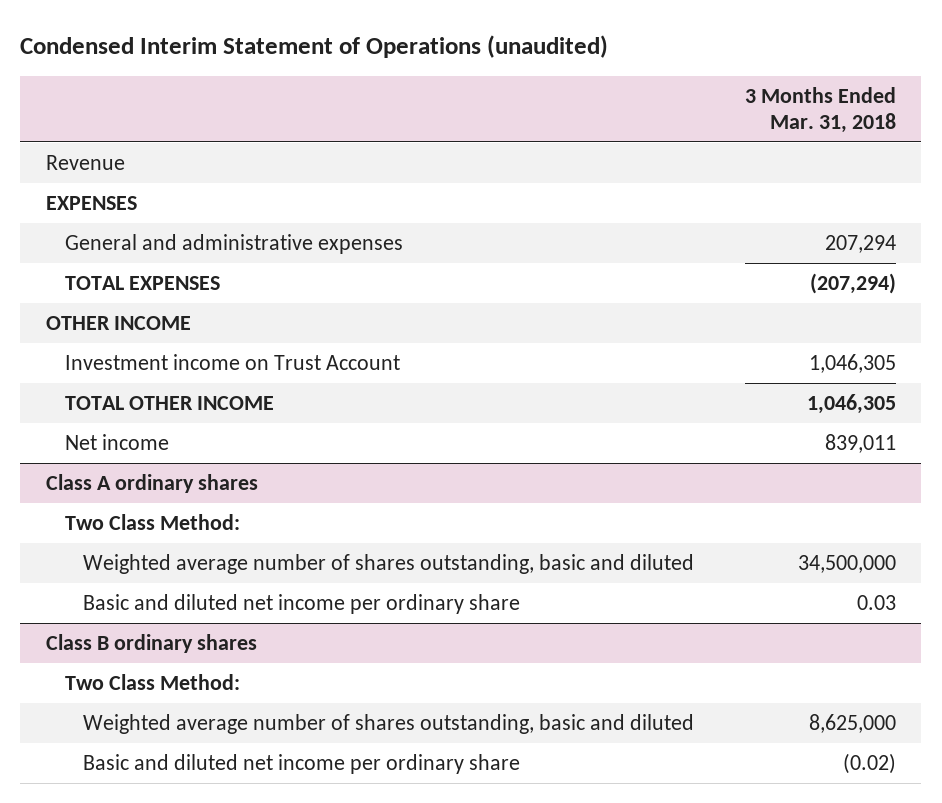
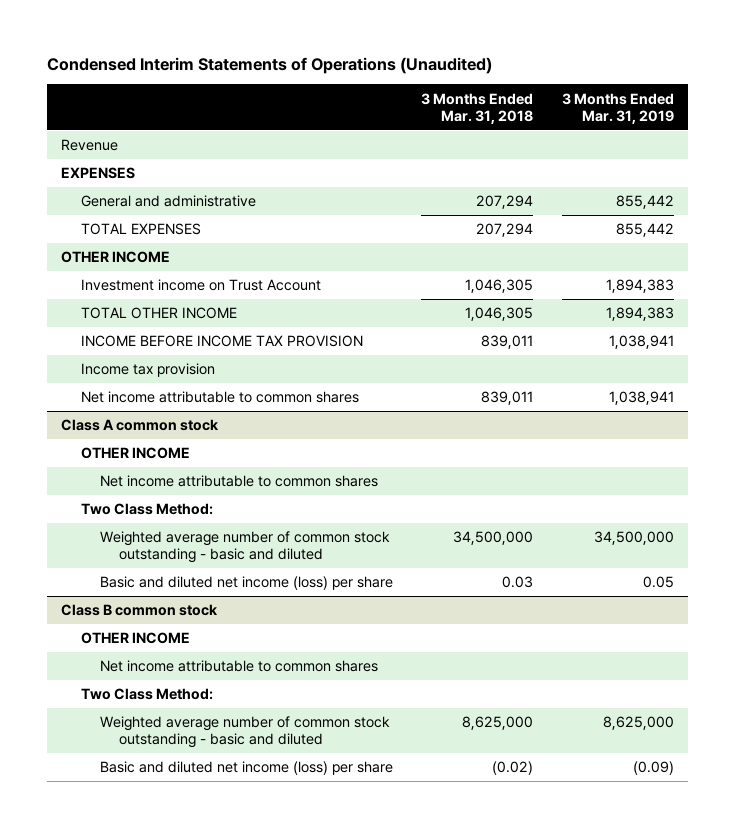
- Condensed Interim Statement of Operations (unaudited)
+ Condensed Interim Statements of Operations (Unaudited)
- | 3 Months Ended Mar. 31, 2018
+ | 3 Months Ended Mar. 31, 2018 | 3 Months Ended Mar. 31, 2019
- General and administrative expenses | 207,294
- TOTAL EXPENSES | (207,294)
+ General and administrative | 207,294 | 855,442
+ TOTAL EXPENSES | 207,294 | 855,442
- Net income | 839,011
- Class A ordinary shares
+ INCOME BEFORE INCOME TAX PROVISION | 839,011 | 1,038,941
+ Income tax provision
+ Net income attributable to common shares | 839,011 | 1,038,941
+ Class A common stock
+ OTHER INCOME
+ Net income attributable to common shares
- Weighted average number of shares outstanding, basic and diluted | 34,500,000
- Basic and diluted net income per ordinary share | 0.03
- Class B ordinary shares
+ Weighted average number of common stock outstanding - basic and diluted | 34,500,000 | 34,500,000
+ Basic and diluted net income (loss) per share | 0.03 | 0.05
+ Class B common stock
+ OTHER INCOME
+ Net income attributable to common shares
- Weighted average number of shares outstanding, basic and diluted | 8,625,000
- Basic and diluted net income per ordinary share | (0.02)
+ Weighted average number of common stock outstanding - basic and diluted | 8,625,000 | 8,625,000
+ Basic and diluted net income (loss) per share | (0.02) | (0.09)

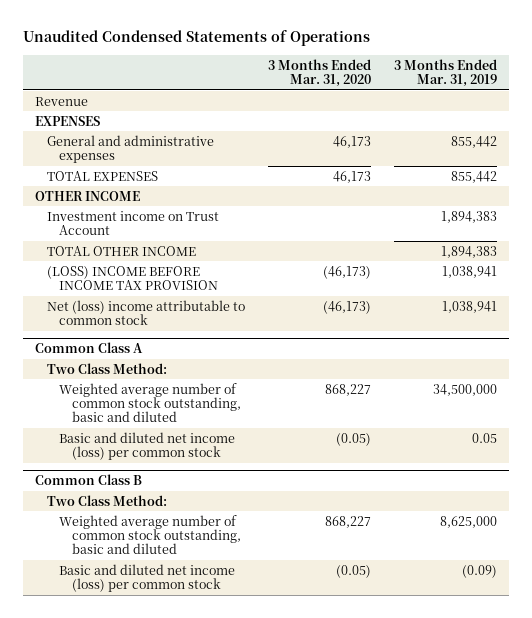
- Condensed Interim Statements of Operations (Unaudited)
+ Unaudited Condensed Statements of Operations
- | 3 Months Ended Mar. 31, 2018 | 3 Months Ended Mar. 31, 2019
+ | 3 Months Ended Mar. 31, 2020 | 3 Months Ended Mar. 31, 2019
- General and administrative | 207,294 | 855,442
+ General and administrative expenses | 46,173 | 855,442
- INCOME BEFORE INCOME TAX PROVISION | 839,011 | 1,038,941
- Income tax provision
- Net income attributable to common shares | 839,011 | 1,038,941
- Class A common stock
- OTHER INCOME
- Net income attributable to common shares
+ (LOSS) INCOME BEFORE INCOME TAX PROVISION | (46,173) | 1,038,941
+ Net (loss) income attributable to common stock | (46,173) | 1,038,941
+ Common Class A
- Weighted average number of common stock outstanding - basic and diluted | 34,500,000 | 34,500,000
- Basic and diluted net income (loss) per share | 0.03 | 0.05
- Class B common stock
- OTHER INCOME
- Net income attributable to common shares
+ Weighted average number of common stock outstanding, basic and diluted | 868,227 | 34,500,000
+ Basic and diluted net income (loss) per common stock | (0.05) | 0.05
+ Common Class B
- Weighted average number of common stock outstanding - basic and diluted | 8,625,000 | 8,625,000
- Basic and diluted net income (loss) per share | (0.02) | (0.09)
+ Weighted average number of common stock outstanding, basic and diluted | 868,227 | 8,625,000
+ Basic and diluted net income (loss) per common stock | (0.05) | (0.09)

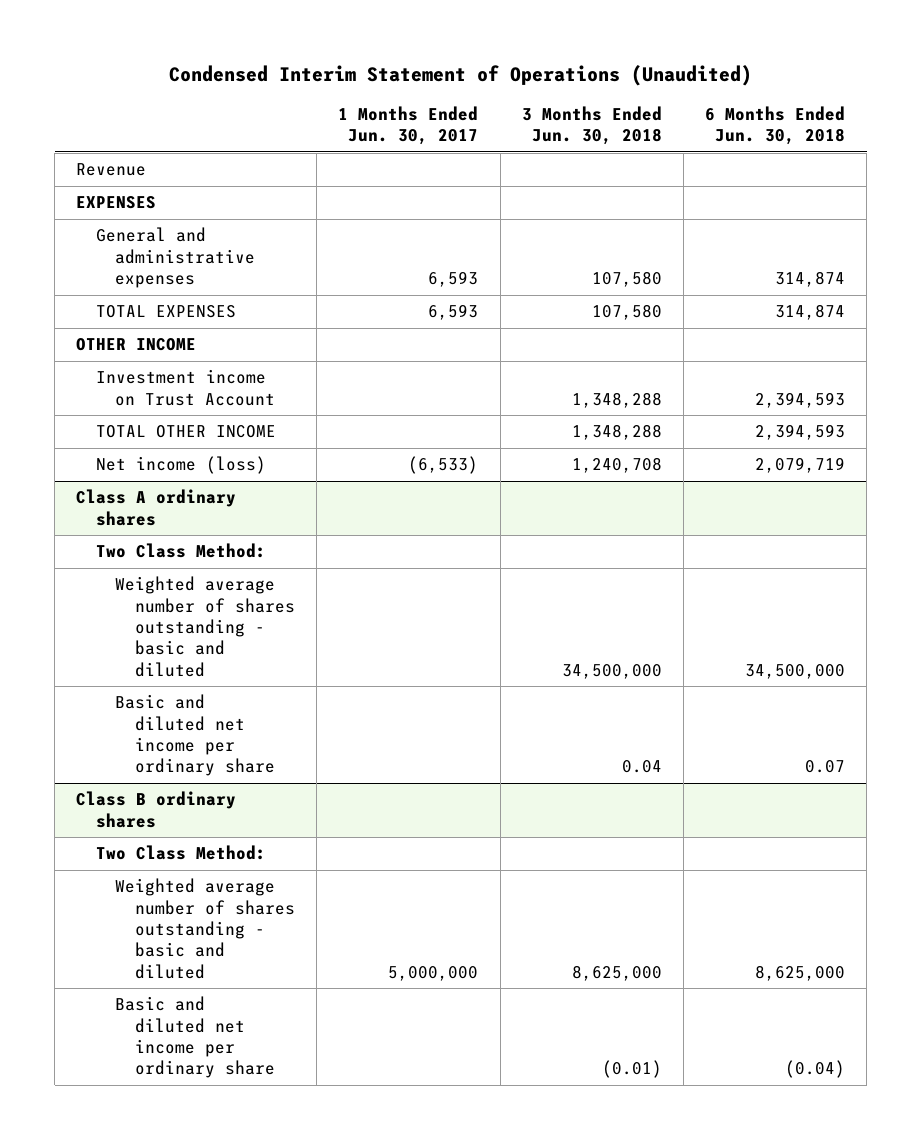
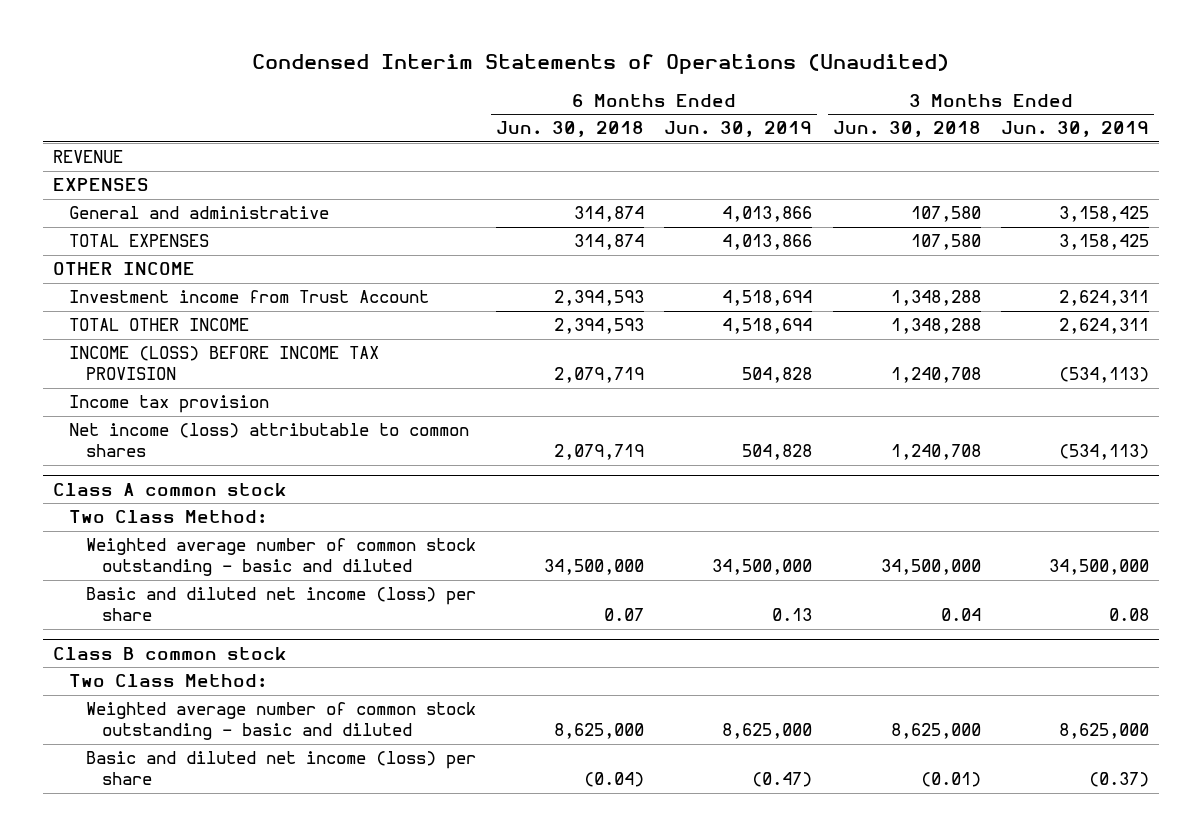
- Condensed Interim Statement of Operations (Unaudited)
+ Condensed Interim Statements of Operations (Unaudited)
- | 1 Months Ended Jun. 30, 2017 | 3 Months Ended Jun. 30, 2018 | 6 Months Ended Jun. 30, 2018
+ | 6 Months Ended Jun. 30, 2018 | 6 Months Ended Jun. 30, 2019 | 3 Months Ended Jun. 30, 2018 | 3 Months Ended Jun. 30, 2019
- Revenue
+ REVENUE
- General and administrative expenses | 6,593 | 107,580 | 314,874
+ General and administrative | 314,874 | 4,013,866 | 107,580 | 3,158,425
- Investment income on Trust Account | | 1,348,288 | 2,394,593
+ Investment income from Trust Account | 2,394,593 | 4,518,694 | 1,348,288 | 2,624,311
- Net income (loss) | (6,533) | 1,240,708 | 2,079,719
- Class A ordinary shares
+ INCOME (LOSS) BEFORE INCOME TAX PROVISION | 2,079,719 | 504,828 | 1,240,708 | (534,113)
+ Income tax provision
+ Net income (loss) attributable to common shares | 2,079,719 | 504,828 | 1,240,708 | (534,113)
+ Class A common stock
- Weighted average number of shares outstanding - basic and diluted | | 34,500,000 | 34,500,000
- Basic and diluted net income per ordinary share | | 0.04 | 0.07
- Class B ordinary shares
+ Weighted average number of common stock outstanding - basic and diluted | 34,500,000 | 34,500,000 | 34,500,000 | 34,500,000
+ Basic and diluted net income (loss) per share | 0.07 | 0.13 | 0.04 | 0.08
+ Class B common stock
- Weighted average number of shares outstanding - basic and diluted | 5,000,000 | 8,625,000 | 8,625,000
- Basic and diluted net income per ordinary share | | (0.01) | (0.04)
+ Weighted average number of common stock outstanding - basic and diluted | 8,625,000 | 8,625,000 | 8,625,000 | 8,625,000
+ Basic and diluted net income (loss) per share | (0.04) | (0.47) | (0.01) | (0.37)

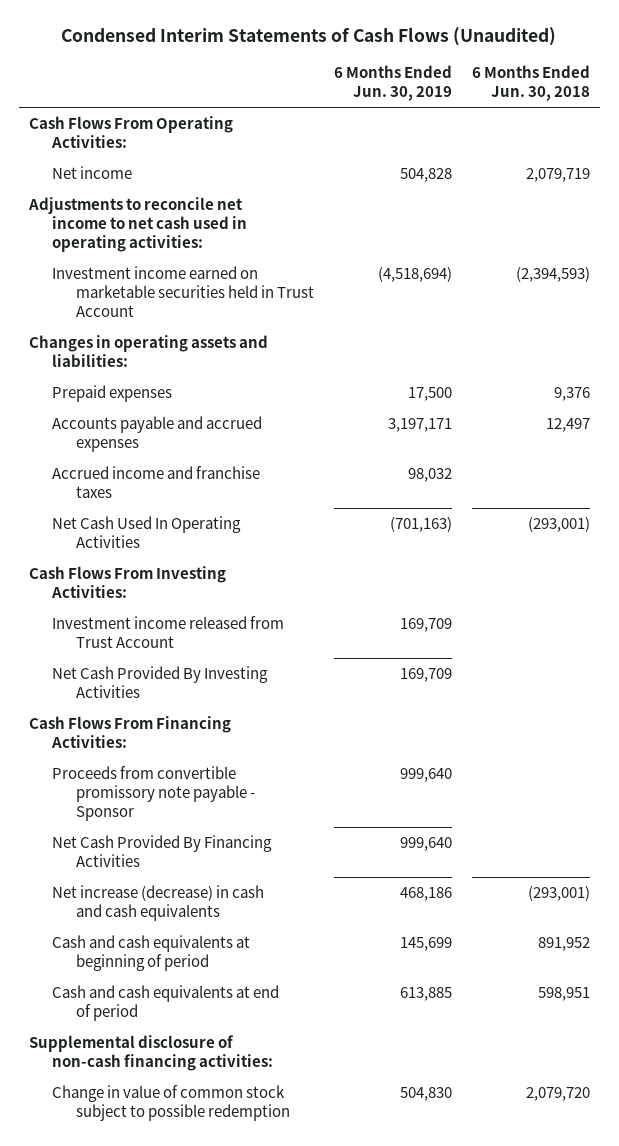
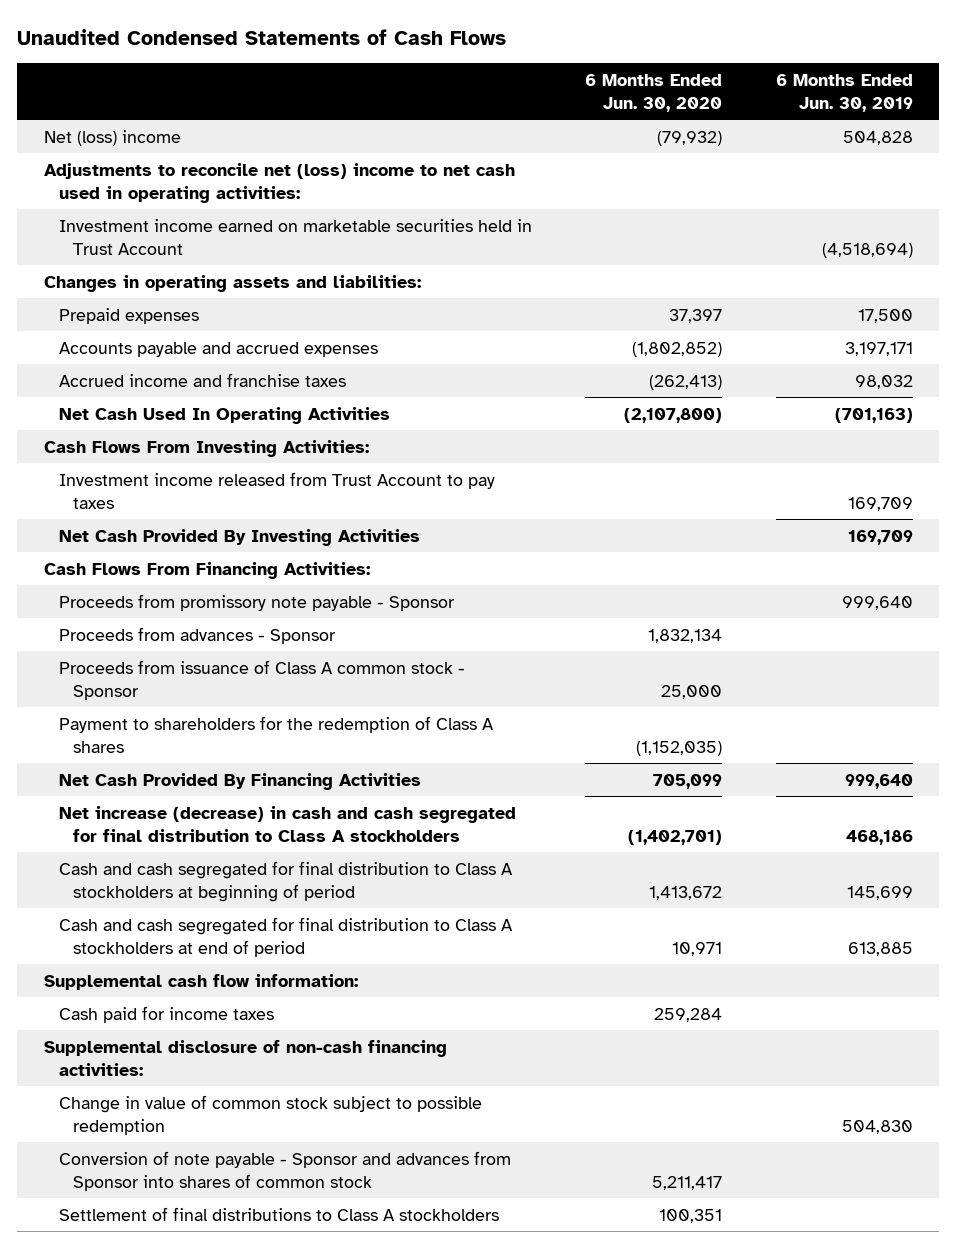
- Condensed Interim Statements of Cash Flows (Unaudited)
+ Unaudited Condensed Statements of Cash Flows
- | 6 Months Ended Jun. 30, 2019 | 6 Months Ended Jun. 30, 2018
+ | 6 Months Ended Jun. 30, 2020 | 6 Months Ended Jun. 30, 2019
- Cash Flows From Operating Activities:
- Net income | 504,828 | 2,079,719
- Adjustments to reconcile net income to net cash used in operating activities:
+ Net (loss) income | (79,932) | 504,828
+ Adjustments to reconcile net (loss) income to net cash used in operating activities:
- Investment income released from Trust Account | 169,709 |
+ Investment income released from Trust Account to pay taxes | | 169,709
- Proceeds from convertible promissory note payable - Sponsor | 999,640 |
+ Proceeds from promissory note payable - Sponsor | | 999,640
+ Proceeds from advances - Sponsor | 1,832,134 |
+ Proceeds from issuance of Class A common stock - Sponsor | 25,000 |
+ Payment to shareholders for the redemption of Class A shares | (1,152,035) |
- Net increase (decrease) in cash and cash equivalents | 468,186 | (293,001)
- Cash and cash equivalents at beginning of period | 145,699 | 891,952
- Cash and cash equivalents at end of period | 613,885 | 598,951
+ Net increase (decrease) in cash and cash segregated for final distribution to Class A stockholders | (1,402,701) | 468,186
+ Cash and cash segregated for final distribution to Class A stockholders at beginning of period | 1,413,672 | 145,699
+ Cash and cash segregated for final distribution to Class A stockholders at end of period | 10,971 | 613,885
+ Supplemental cash flow information:
+ Cash paid for income taxes | 259,284 |
+ Conversion of note payable - Sponsor and advances from Sponsor into shares of common stock | 5,211,417 |
+ Settlement of final distributions to Class A stockholders | 100,351 |

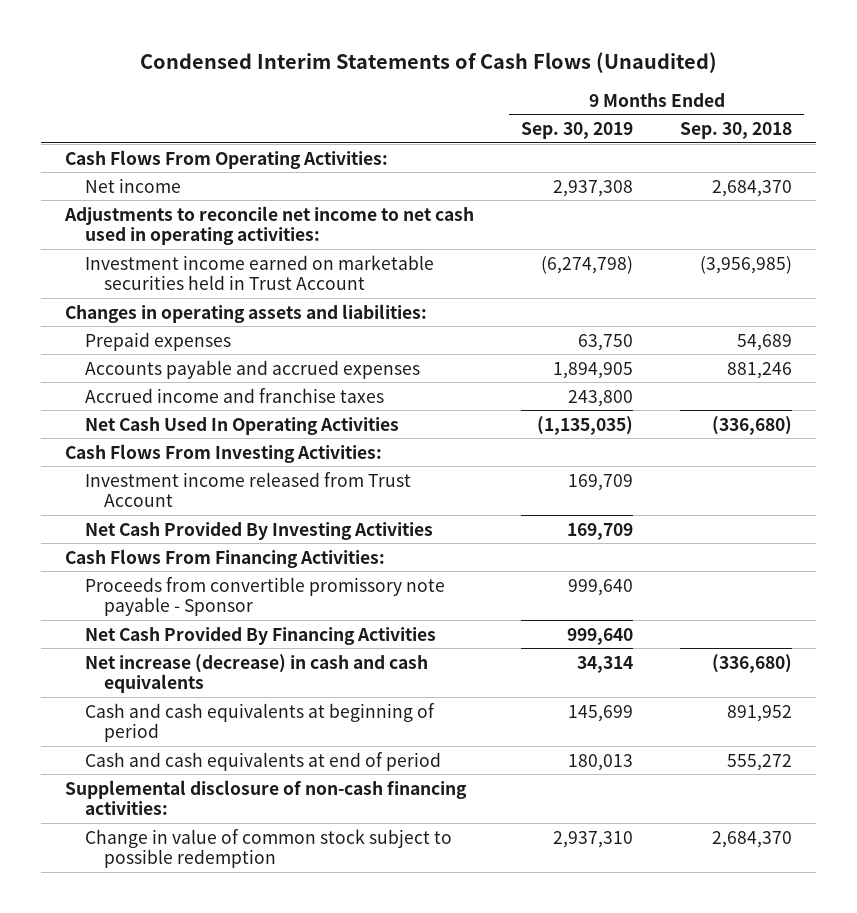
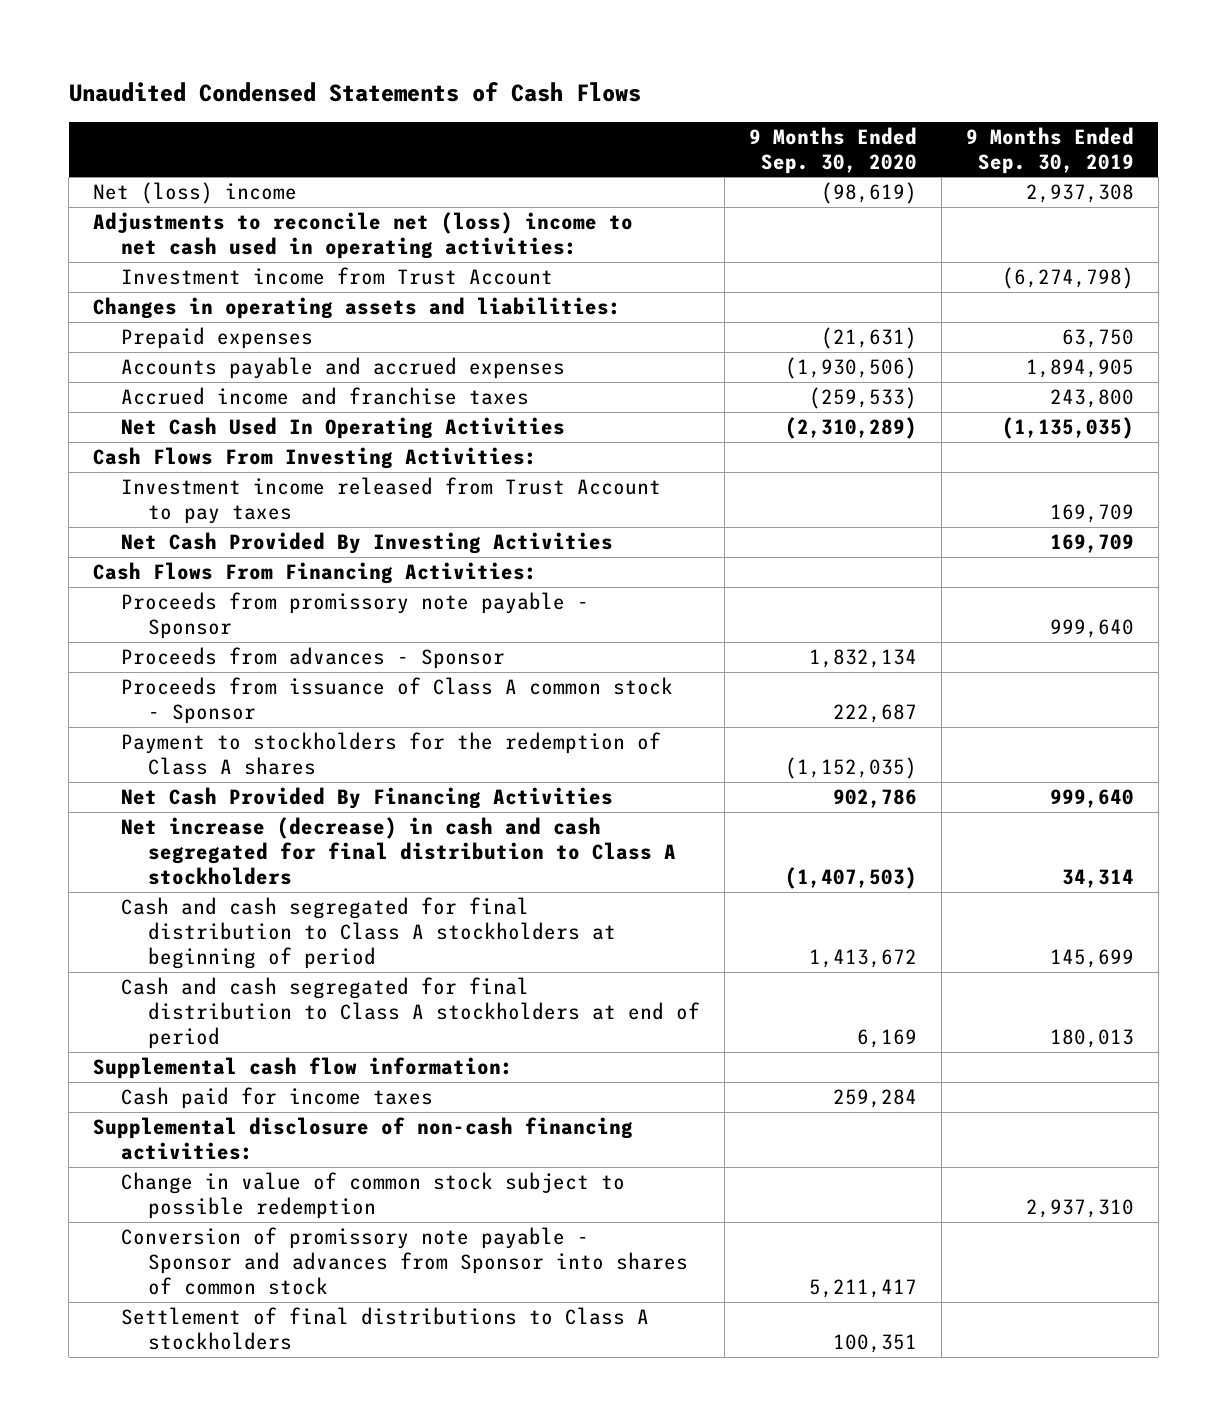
- Condensed Interim Statements of Cash Flows (Unaudited)
+ Unaudited Condensed Statements of Cash Flows
- | 9 Months Ended Sep. 30, 2019 | 9 Months Ended Sep. 30, 2018
+ | 9 Months Ended Sep. 30, 2020 | 9 Months Ended Sep. 30, 2019
- Cash Flows From Operating Activities:
- Net income | 2,937,308 | 2,684,370
- Adjustments to reconcile net income to net cash used in operating activities:
- Investment income earned on marketable securities held in Trust Account | (6,274,798) | (3,956,985)
+ Net (loss) income | (98,619) | 2,937,308
+ Adjustments to reconcile net (loss) income to net cash used in operating activities:
+ Investment income from Trust Account | | (6,274,798)
- Investment income released from Trust Account | 169,709 |
+ Investment income released from Trust Account to pay taxes | | 169,709
- Proceeds from convertible promissory note payable - Sponsor | 999,640 |
+ Proceeds from promissory note payable - Sponsor | | 999,640
+ Proceeds from advances - Sponsor | 1,832,134 |
+ Proceeds from issuance of Class A common stock - Sponsor | 222,687 |
+ Payment to stockholders for the redemption of Class A shares | (1,152,035) |
- Net increase (decrease) in cash and cash equivalents | 34,314 | (336,680)
- Cash and cash equivalents at beginning of period | 145,699 | 891,952
- Cash and cash equivalents at end of period | 180,013 | 555,272
+ Net increase (decrease) in cash and cash segregated for final distribution to Class A stockholders | (1,407,503) | 34,314
+ Cash and cash segregated for final distribution to Class A stockholders at beginning of period | 1,413,672 | 145,699
+ Cash and cash segregated for final distribution to Class A stockholders at end of period | 6,169 | 180,013
+ Supplemental cash flow information:
+ Cash paid for income taxes | 259,284 |
+ Conversion of promissory note payable - Sponsor and advances from Sponsor into shares of common stock | 5,211,417 |
+ Settlement of final distributions to Class A stockholders | 100,351 |

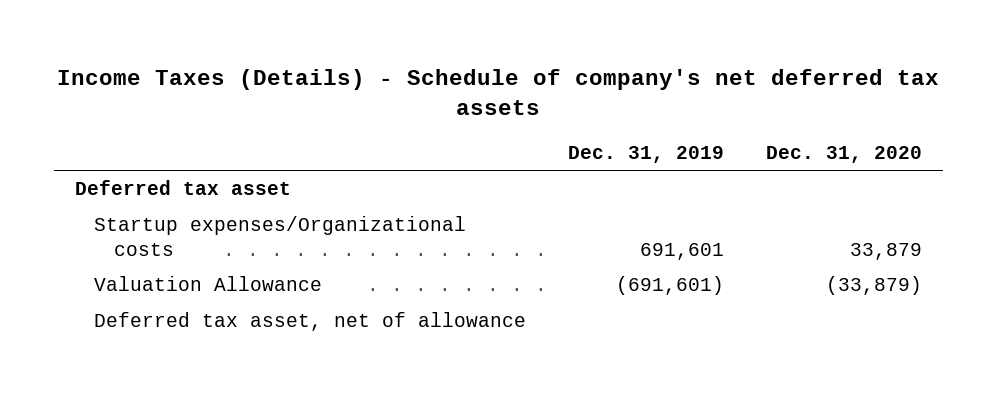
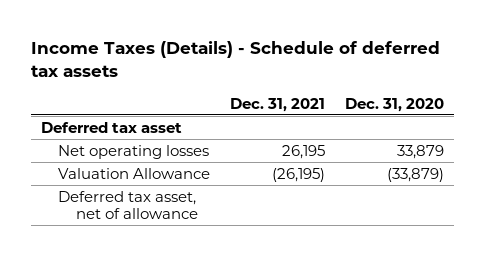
- Income Taxes (Details) - Schedule of company's net deferred tax assets
+ Income Taxes (Details) - Schedule of deferred tax assets
- | Dec. 31, 2019 | Dec. 31, 2020
+ | Dec. 31, 2021 | Dec. 31, 2020
- Startup expenses/Organizational costs | 691,601 | 33,879
+ Net operating losses | 26,195 | 33,879

